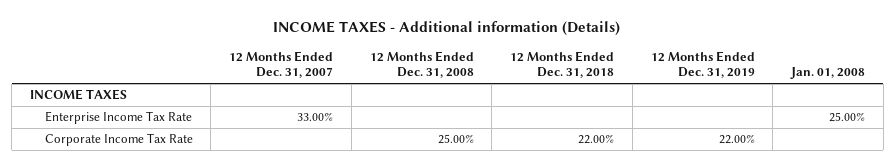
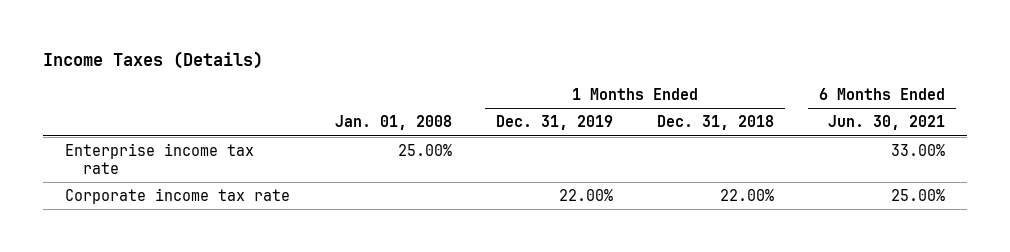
- INCOME TAXES - Additional information (Details)
+ Income Taxes (Details)
- | 12 Months Ended Dec. 31, 2007 | 12 Months Ended Dec. 31, 2008 | 12 Months Ended Dec. 31, 2018 | 12 Months Ended Dec. 31, 2019 | Jan. 01, 2008
+ | Jan. 01, 2008 | 1 Months Ended Dec. 31, 2019 | 1 Months Ended Dec. 31, 2018 | 6 Months Ended Jun. 30, 2021
- INCOME TAXES
- Enterprise Income Tax Rate | 33.00% | | | | 25.00%
- Corporate Income Tax Rate | | 25.00% | 22.00% | 22.00% |
+ Enterprise income tax rate | 25.00% | | | 33.00%
+ Corporate income tax rate | | 22.00% | 22.00% | 25.00%

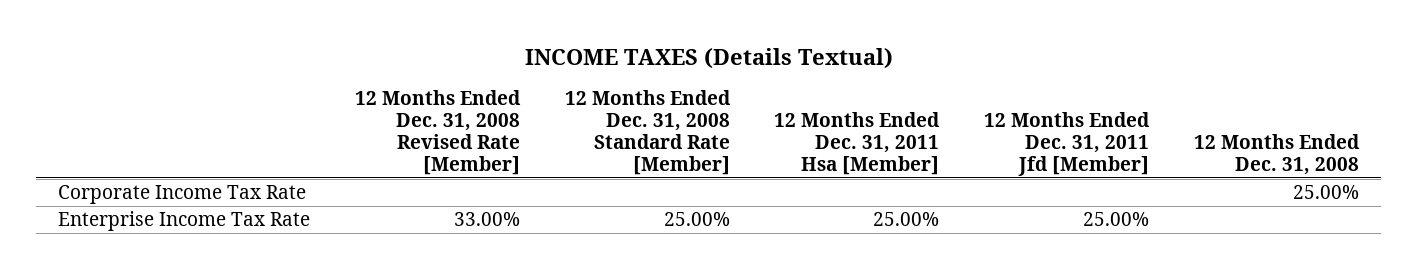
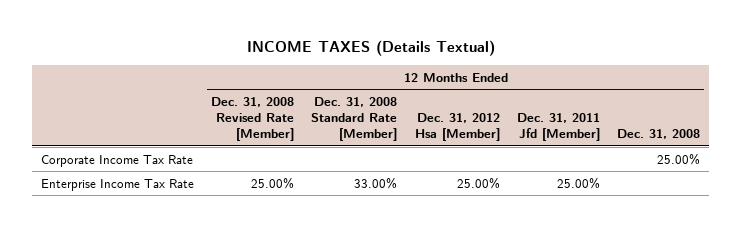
- | 12 Months Ended Dec. 31, 2008 Revised Rate [Member] | 12 Months Ended Dec. 31, 2008 Standard Rate [Member] | 12 Months Ended Dec. 31, 2011 Hsa [Member] | 12 Months Ended Dec. 31, 2011 Jfd [Member] | 12 Months Ended Dec. 31, 2008
+ | 12 Months Ended Dec. 31, 2008 Revised Rate [Member] | 12 Months Ended Dec. 31, 2008 Standard Rate [Member] | 12 Months Ended Dec. 31, 2012 Hsa [Member] | 12 Months Ended Dec. 31, 2011 Jfd [Member] | 12 Months Ended Dec. 31, 2008
- Enterprise Income Tax Rate | 33.00% | 25.00% | 25.00% | 25.00% |
+ Enterprise Income Tax Rate | 25.00% | 33.00% | 25.00% | 25.00% |

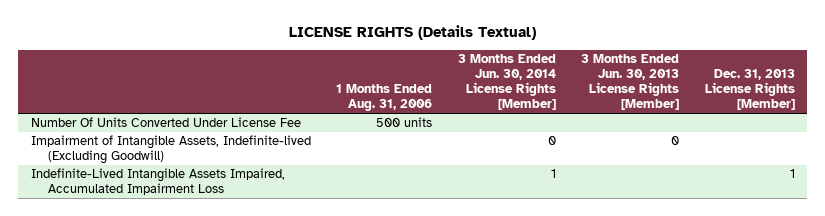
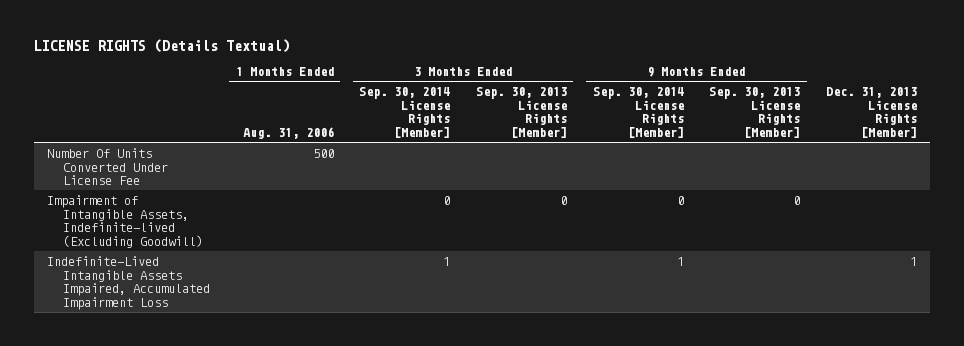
- | 1 Months Ended Aug. 31, 2006 | 3 Months Ended Jun. 30, 2014 License Rights [Member] | 3 Months Ended Jun. 30, 2013 License Rights [Member] | Dec. 31, 2013 License Rights [Member]
+ | 1 Months Ended Aug. 31, 2006 | 3 Months Ended Sep. 30, 2014 License Rights [Member] | 3 Months Ended Sep. 30, 2013 License Rights [Member] | 9 Months Ended Sep. 30, 2014 License Rights [Member] | 9 Months Ended Sep. 30, 2013 License Rights [Member] | Dec. 31, 2013 License Rights [Member]
- Number Of Units Converted Under License Fee | 500 units | | |
+ Number Of Units Converted Under License Fee | 500 | | | | |

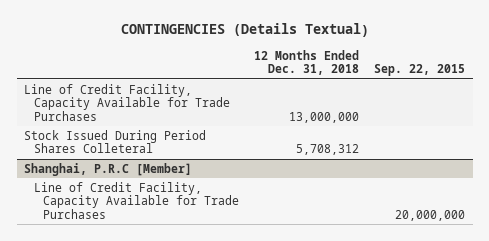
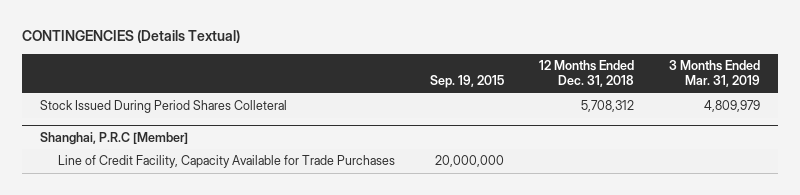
- | 12 Months Ended Dec. 31, 2018 | Sep. 22, 2015
+ | Sep. 19, 2015 | 12 Months Ended Dec. 31, 2018 | 3 Months Ended Mar. 31, 2019
- Line of Credit Facility, Capacity Available for Trade Purchases | 13,000,000 |

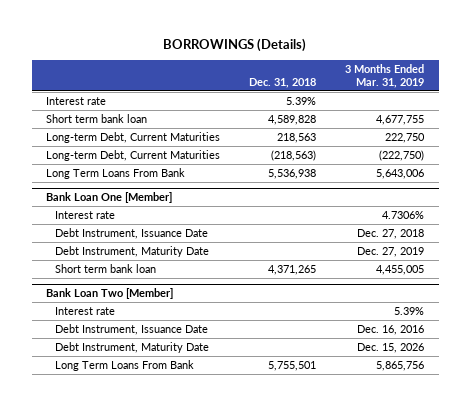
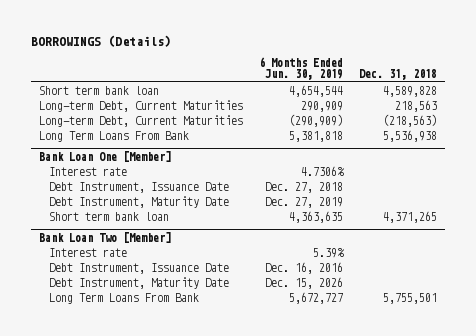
- | Dec. 31, 2018 | 3 Months Ended Mar. 31, 2019
+ | 6 Months Ended Jun. 30, 2019 | Dec. 31, 2018
- Interest rate | 5.39% |

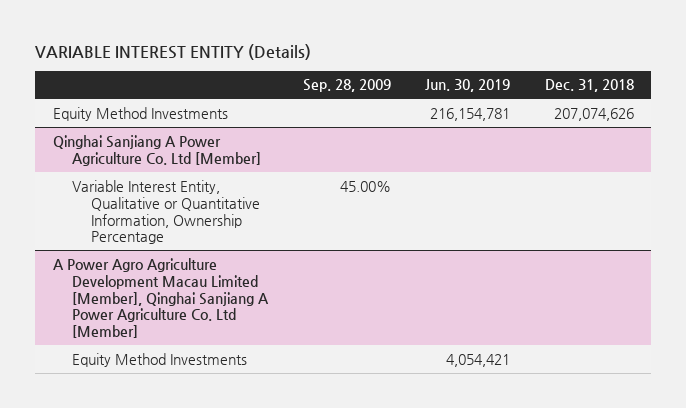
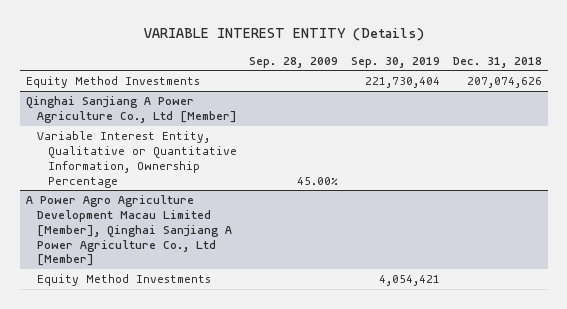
- | Sep. 28, 2009 | Jun. 30, 2019 | Dec. 31, 2018
+ | Sep. 28, 2009 | Sep. 30, 2019 | Dec. 31, 2018
- Qinghai Sanjiang A Power Agriculture Co. Ltd [Member]
+ Qinghai Sanjiang A Power Agriculture Co., Ltd [Member]
- A Power Agro Agriculture Development Macau Limited [Member], Qinghai Sanjiang A Power Agriculture Co. Ltd [Member]
+ A Power Agro Agriculture Development Macau Limited [Member], Qinghai Sanjiang A Power Agriculture Co., Ltd [Member]

